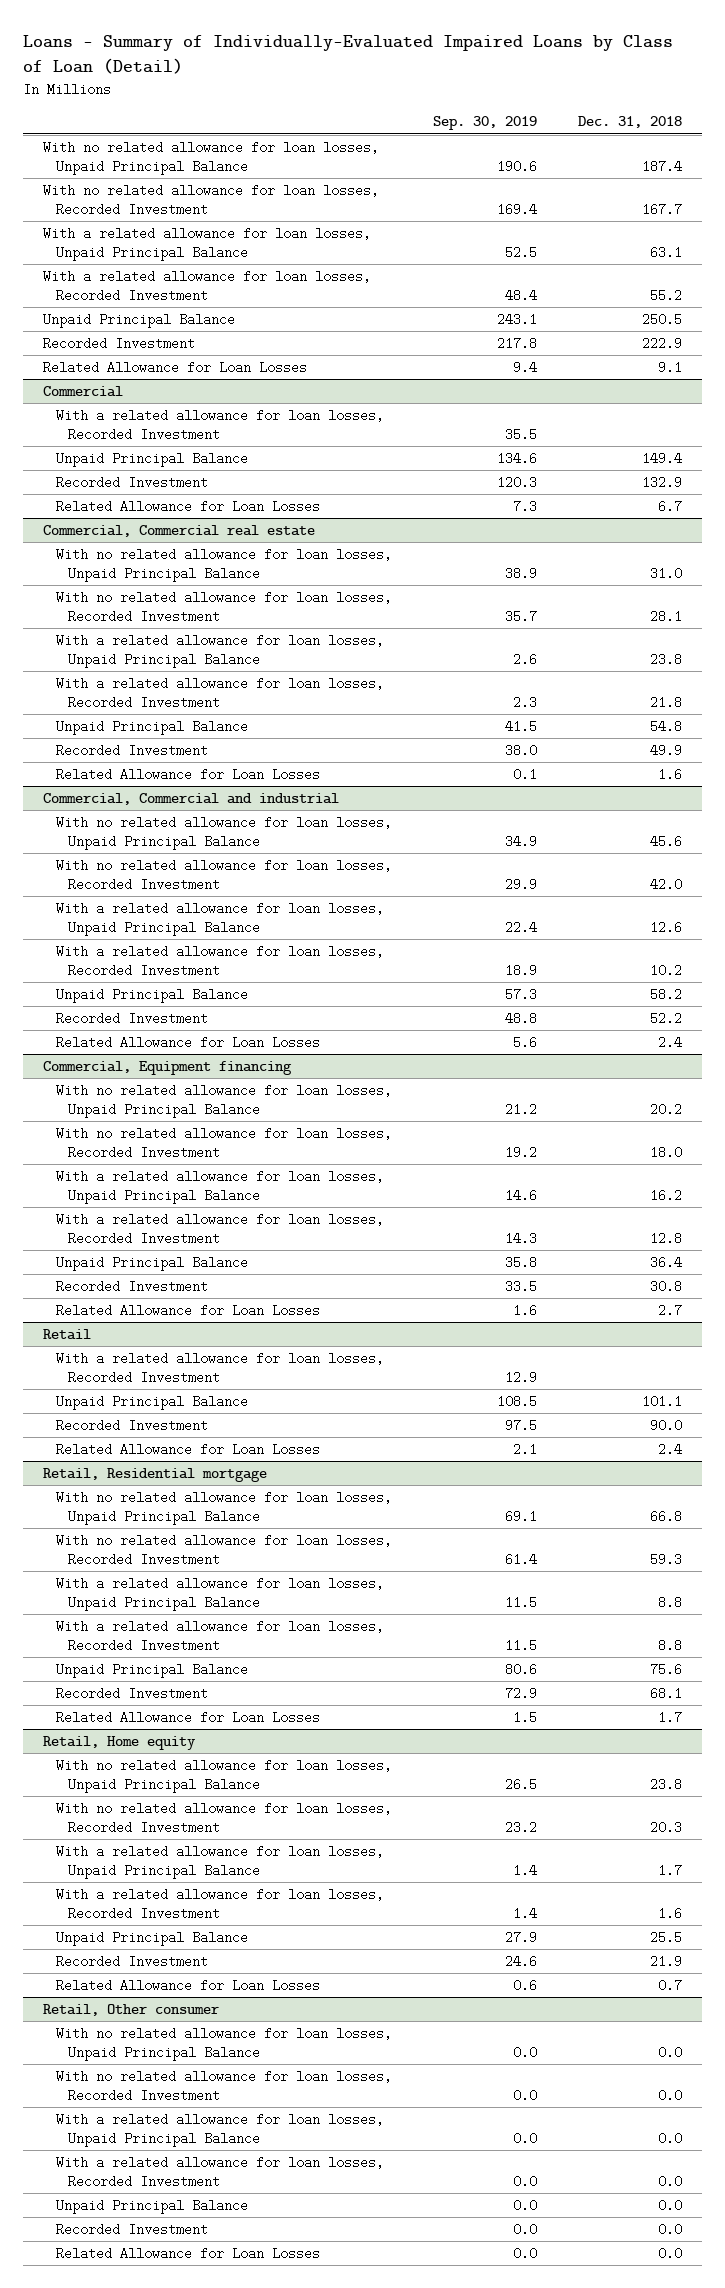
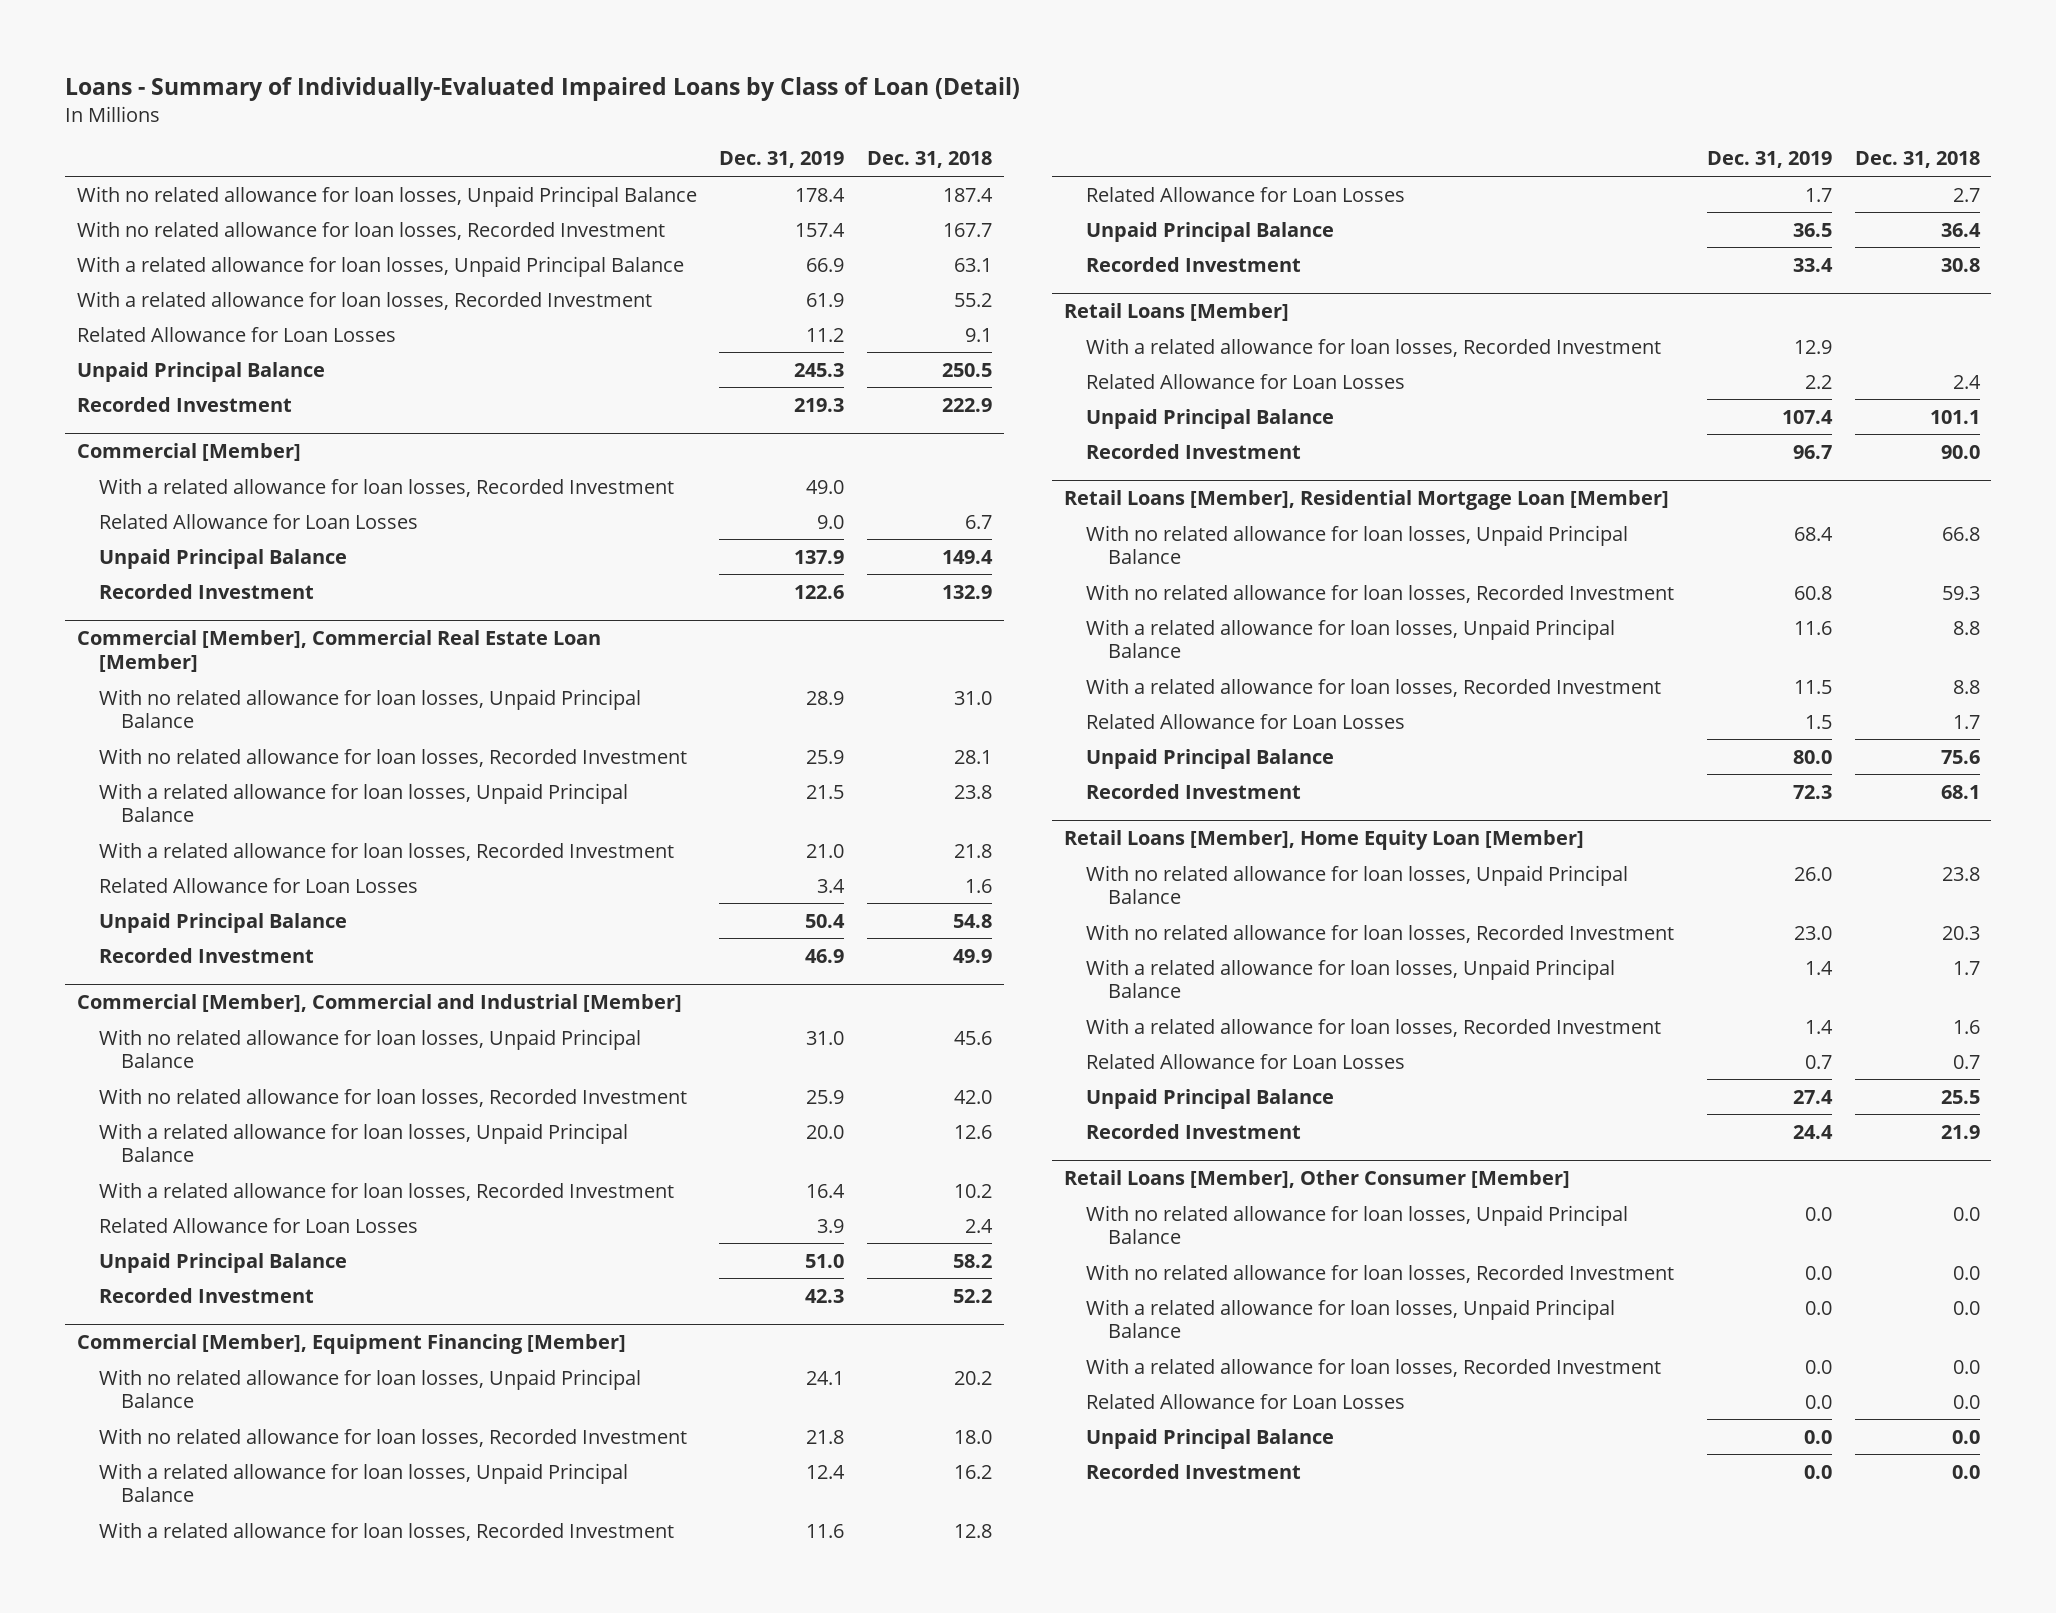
- | Sep. 30, 2019 | Dec. 31, 2018
+ | Dec. 31, 2019 | Dec. 31, 2018
moved up: Related Allowance for Loan Losses | 11.2 | 9.1
- Commercial
+ Commercial [Member]
+ Related Allowance for Loan Losses | 9.0 | 6.7
- Related Allowance for Loan Losses | 7.3 | 6.7
- Commercial, Commercial real estate
+ Commercial [Member], Commercial Real Estate Loan [Member]
+ Related Allowance for Loan Losses | 3.4 | 1.6
- Related Allowance for Loan Losses | 0.1 | 1.6
- Commercial, Commercial and industrial
+ Commercial [Member], Commercial and Industrial [Member]
+ Related Allowance for Loan Losses | 3.9 | 2.4
- Related Allowance for Loan Losses | 5.6 | 2.4
- Commercial, Equipment financing
+ Commercial [Member], Equipment Financing [Member]
+ Related Allowance for Loan Losses | 1.7 | 2.7
- Related Allowance for Loan Losses | 1.6 | 2.7
- Retail
+ Retail Loans [Member]
+ Related Allowance for Loan Losses | 2.2 | 2.4
- Related Allowance for Loan Losses | 2.1 | 2.4
- Retail, Residential mortgage
+ Retail Loans [Member], Residential Mortgage Loan [Member]
+ Related Allowance for Loan Losses | 1.5 | 1.7
- Related Allowance for Loan Losses | 1.5 | 1.7
- Retail, Home equity
+ Retail Loans [Member], Home Equity Loan [Member]
+ Related Allowance for Loan Losses | 0.7 | 0.7
- Related Allowance for Loan Losses | 0.6 | 0.7
- Retail, Other consumer
+ Retail Loans [Member], Other Consumer [Member]
+ Related Allowance for Loan Losses | 0.0 | 0.0
- Related Allowance for Loan Losses | 0.0 | 0.0

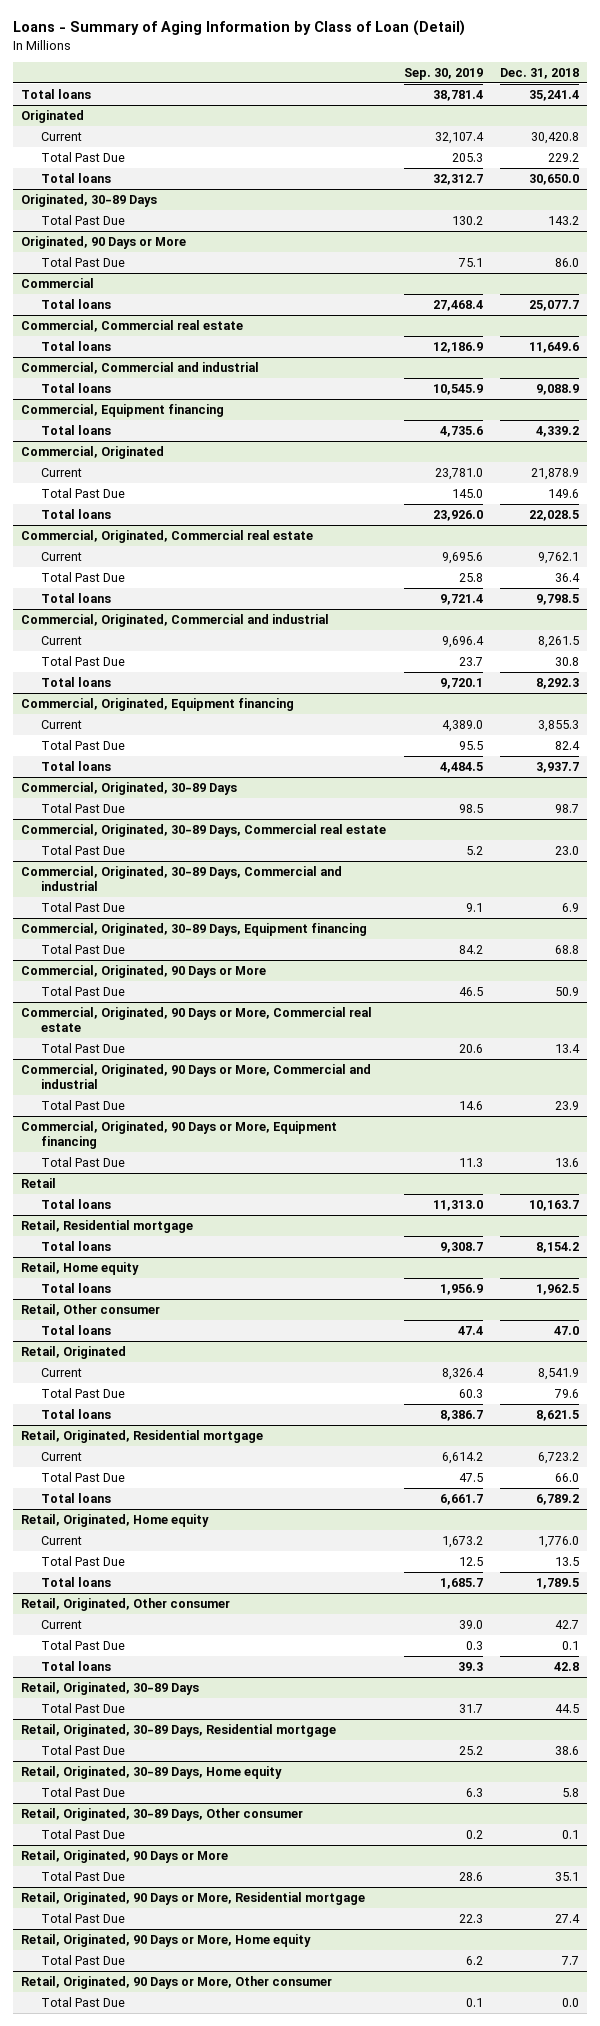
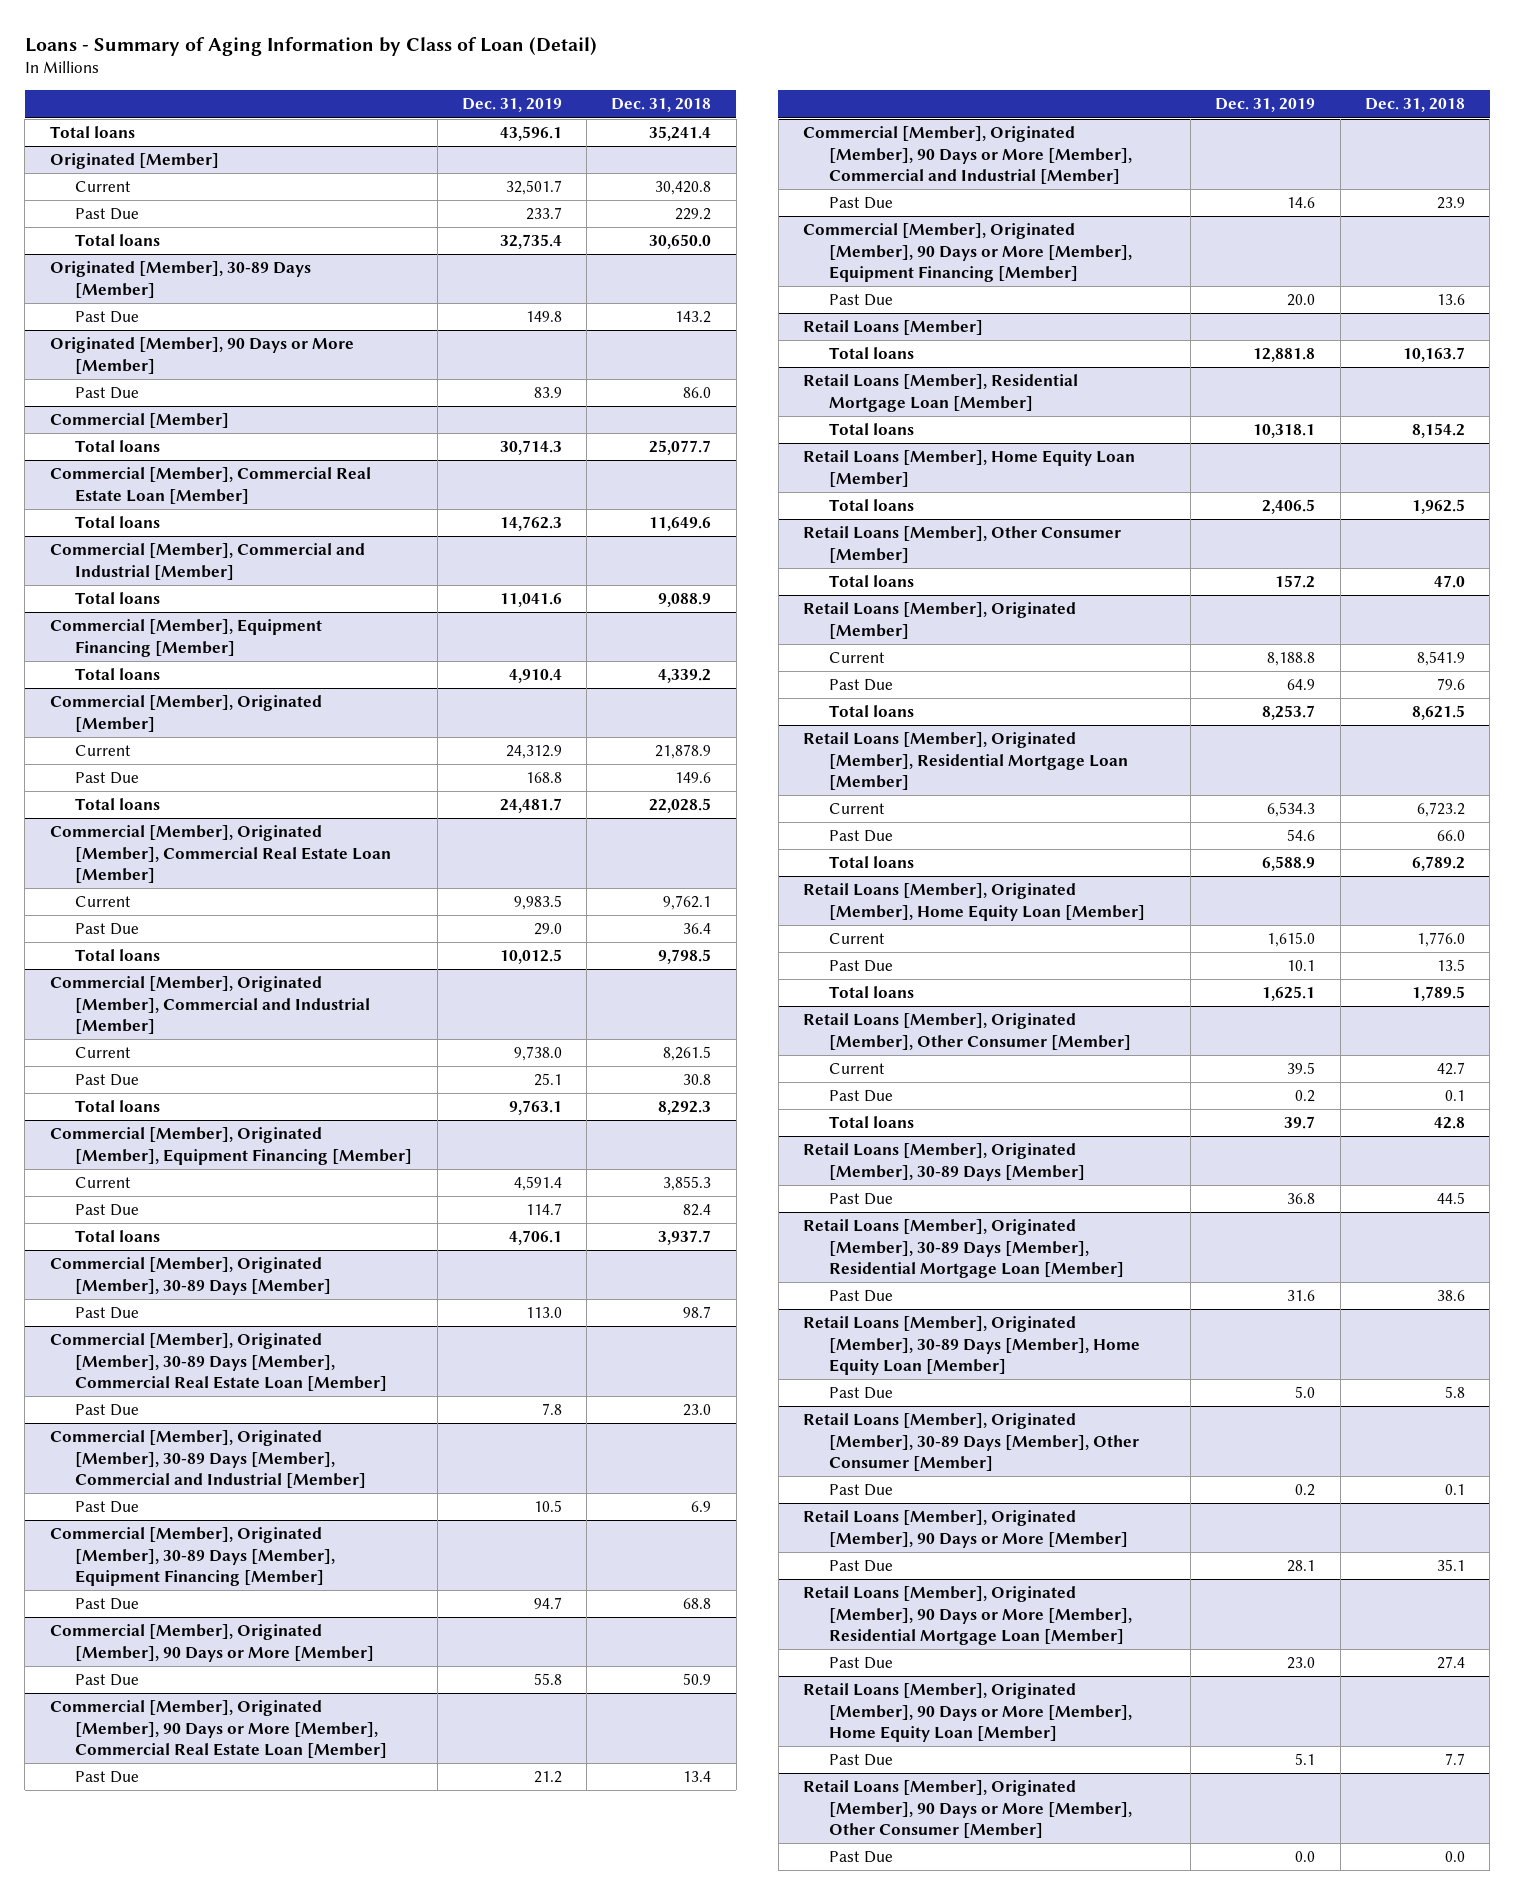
- | Sep. 30, 2019 | Dec. 31, 2018
+ | Dec. 31, 2019 | Dec. 31, 2018
- Originated
+ Originated [Member]
- Total Past Due | 205.3 | 229.2
+ Past Due | 233.7 | 229.2
- Originated, 30-89 Days
- Total Past Due | 130.2 | 143.2
- Originated, 90 Days or More
- Total Past Due | 75.1 | 86.0
- Commercial
+ Originated [Member], 30-89 Days [Member]
+ Past Due | 149.8 | 143.2
+ Originated [Member], 90 Days or More [Member]
+ Past Due | 83.9 | 86.0
+ Commercial [Member]
- Commercial, Commercial real estate
+ Commercial [Member], Commercial Real Estate Loan [Member]
- Commercial, Commercial and industrial
+ Commercial [Member], Commercial and Industrial [Member]
- Commercial, Equipment financing
+ Commercial [Member], Equipment Financing [Member]
- Commercial, Originated
+ Commercial [Member], Originated [Member]
- Total Past Due | 145.0 | 149.6
+ Past Due | 168.8 | 149.6
- Commercial, Originated, Commercial real estate
+ Commercial [Member], Originated [Member], Commercial Real Estate Loan [Member]
- Total Past Due | 25.8 | 36.4
+ Past Due | 29.0 | 36.4
- Commercial, Originated, Commercial and industrial
+ Commercial [Member], Originated [Member], Commercial and Industrial [Member]
- Total Past Due | 23.7 | 30.8
+ Past Due | 25.1 | 30.8
- Commercial, Originated, Equipment financing
+ Commercial [Member], Originated [Member], Equipment Financing [Member]
- Total Past Due | 95.5 | 82.4
+ Past Due | 114.7 | 82.4
- Commercial, Originated, 30-89 Days
- Total Past Due | 98.5 | 98.7
- Commercial, Originated, 30-89 Days, Commercial real estate
- Total Past Due | 5.2 | 23.0
- Commercial, Originated, 30-89 Days, Commercial and industrial
- Total Past Due | 9.1 | 6.9
- Commercial, Originated, 30-89 Days, Equipment financing
- Total Past Due | 84.2 | 68.8
- Commercial, Originated, 90 Days or More
- Total Past Due | 46.5 | 50.9
- Commercial, Originated, 90 Days or More, Commercial real estate
- Total Past Due | 20.6 | 13.4
- Commercial, Originated, 90 Days or More, Commercial and industrial
- Total Past Due | 14.6 | 23.9
- Commercial, Originated, 90 Days or More, Equipment financing
- Total Past Due | 11.3 | 13.6
- Retail
+ Commercial [Member], Originated [Member], 30-89 Days [Member]
+ Past Due | 113.0 | 98.7
+ Commercial [Member], Originated [Member], 30-89 Days [Member], Commercial Real Estate Loan [Member]
+ Past Due | 7.8 | 23.0
+ Commercial [Member], Originated [Member], 30-89 Days [Member], Commercial and Industrial [Member]
+ Past Due | 10.5 | 6.9
+ Commercial [Member], Originated [Member], 30-89 Days [Member], Equipment Financing [Member]
+ Past Due | 94.7 | 68.8
+ Commercial [Member], Originated [Member], 90 Days or More [Member]
+ Past Due | 55.8 | 50.9
+ Commercial [Member], Originated [Member], 90 Days or More [Member], Commercial Real Estate Loan [Member]
+ Past Due | 21.2 | 13.4
+ Commercial [Member], Originated [Member], 90 Days or More [Member], Commercial and Industrial [Member]
+ Past Due | 14.6 | 23.9
+ Commercial [Member], Originated [Member], 90 Days or More [Member], Equipment Financing [Member]
+ Past Due | 20.0 | 13.6
+ Retail Loans [Member]
- Retail, Residential mortgage
+ Retail Loans [Member], Residential Mortgage Loan [Member]
- Retail, Home equity
+ Retail Loans [Member], Home Equity Loan [Member]
- Retail, Other consumer
+ Retail Loans [Member], Other Consumer [Member]
- Retail, Originated
+ Retail Loans [Member], Originated [Member]
- Total Past Due | 60.3 | 79.6
+ Past Due | 64.9 | 79.6
- Retail, Originated, Residential mortgage
+ Retail Loans [Member], Originated [Member], Residential Mortgage Loan [Member]
- Total Past Due | 47.5 | 66.0
+ Past Due | 54.6 | 66.0
- Retail, Originated, Home equity
+ Retail Loans [Member], Originated [Member], Home Equity Loan [Member]
- Total Past Due | 12.5 | 13.5
+ Past Due | 10.1 | 13.5
- Retail, Originated, Other consumer
+ Retail Loans [Member], Originated [Member], Other Consumer [Member]
- Total Past Due | 0.3 | 0.1
+ Past Due | 0.2 | 0.1
- Retail, Originated, 30-89 Days
- Total Past Due | 31.7 | 44.5
- Retail, Originated, 30-89 Days, Residential mortgage
- Total Past Due | 25.2 | 38.6
- Retail, Originated, 30-89 Days, Home equity
- Total Past Due | 6.3 | 5.8
- Retail, Originated, 30-89 Days, Other consumer
- Total Past Due | 0.2 | 0.1
- Retail, Originated, 90 Days or More
- Total Past Due | 28.6 | 35.1
- Retail, Originated, 90 Days or More, Residential mortgage
- Total Past Due | 22.3 | 27.4
- Retail, Originated, 90 Days or More, Home equity
- Total Past Due | 6.2 | 7.7
- Retail, Originated, 90 Days or More, Other consumer
- Total Past Due | 0.1 | 0.0
+ Retail Loans [Member], Originated [Member], 30-89 Days [Member]
+ Past Due | 36.8 | 44.5
+ Retail Loans [Member], Originated [Member], 30-89 Days [Member], Residential Mortgage Loan [Member]
+ Past Due | 31.6 | 38.6
+ Retail Loans [Member], Originated [Member], 30-89 Days [Member], Home Equity Loan [Member]
+ Past Due | 5.0 | 5.8
+ Retail Loans [Member], Originated [Member], 30-89 Days [Member], Other Consumer [Member]
+ Past Due | 0.2 | 0.1
+ Retail Loans [Member], Originated [Member], 90 Days or More [Member]
+ Past Due | 28.1 | 35.1
+ Retail Loans [Member], Originated [Member], 90 Days or More [Member], Residential Mortgage Loan [Member]
+ Past Due | 23.0 | 27.4
+ Retail Loans [Member], Originated [Member], 90 Days or More [Member], Home Equity Loan [Member]
+ Past Due | 5.1 | 7.7
+ Retail Loans [Member], Originated [Member], 90 Days or More [Member], Other Consumer [Member]
+ Past Due | 0.0 | 0.0

